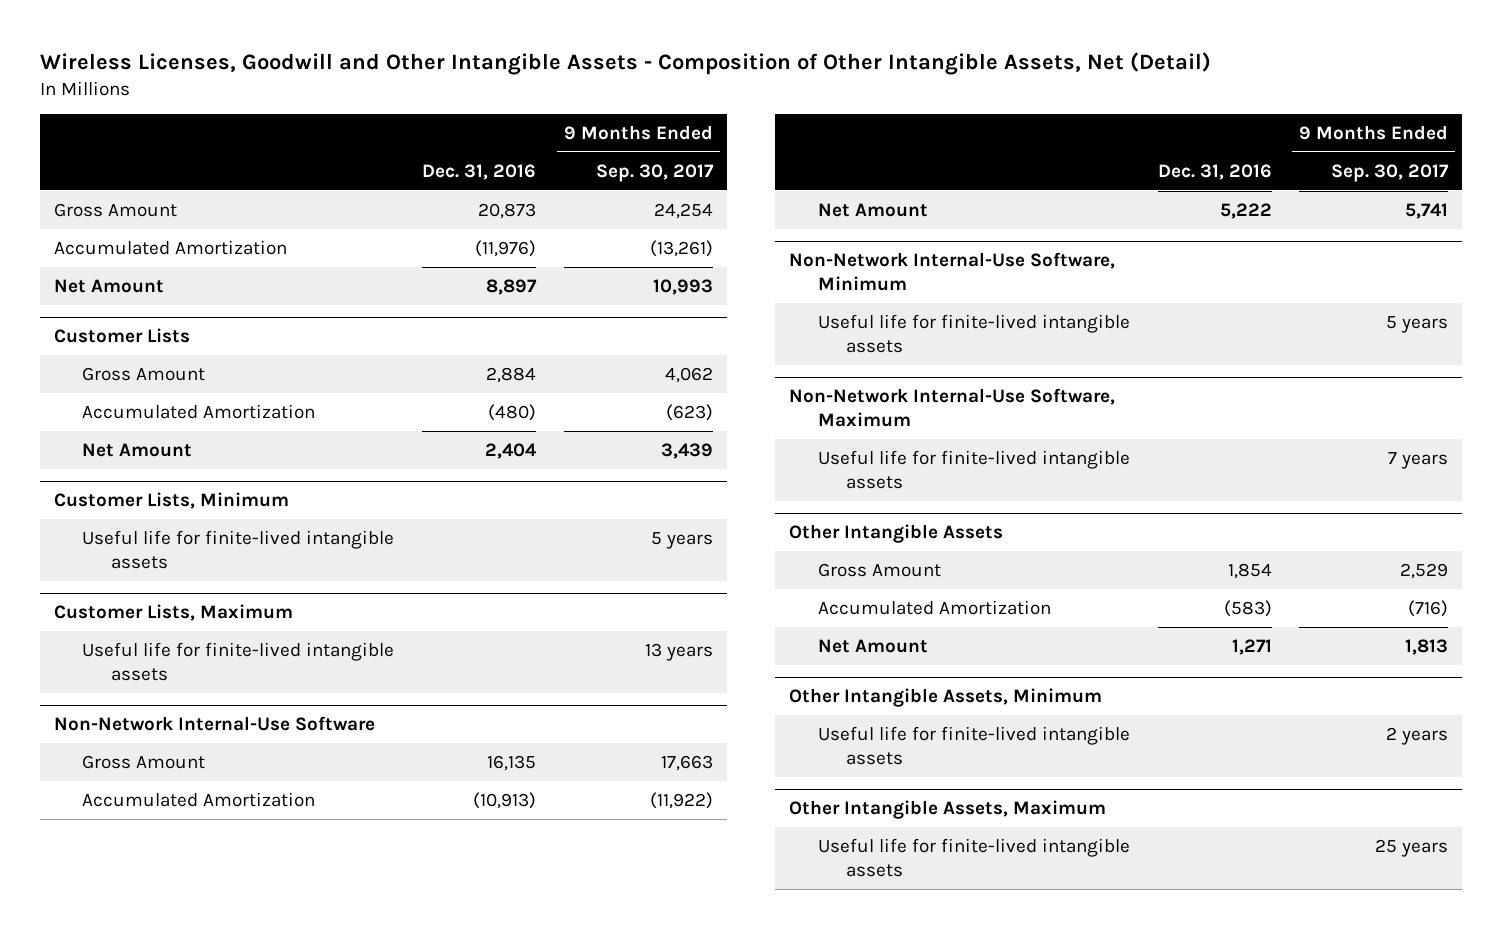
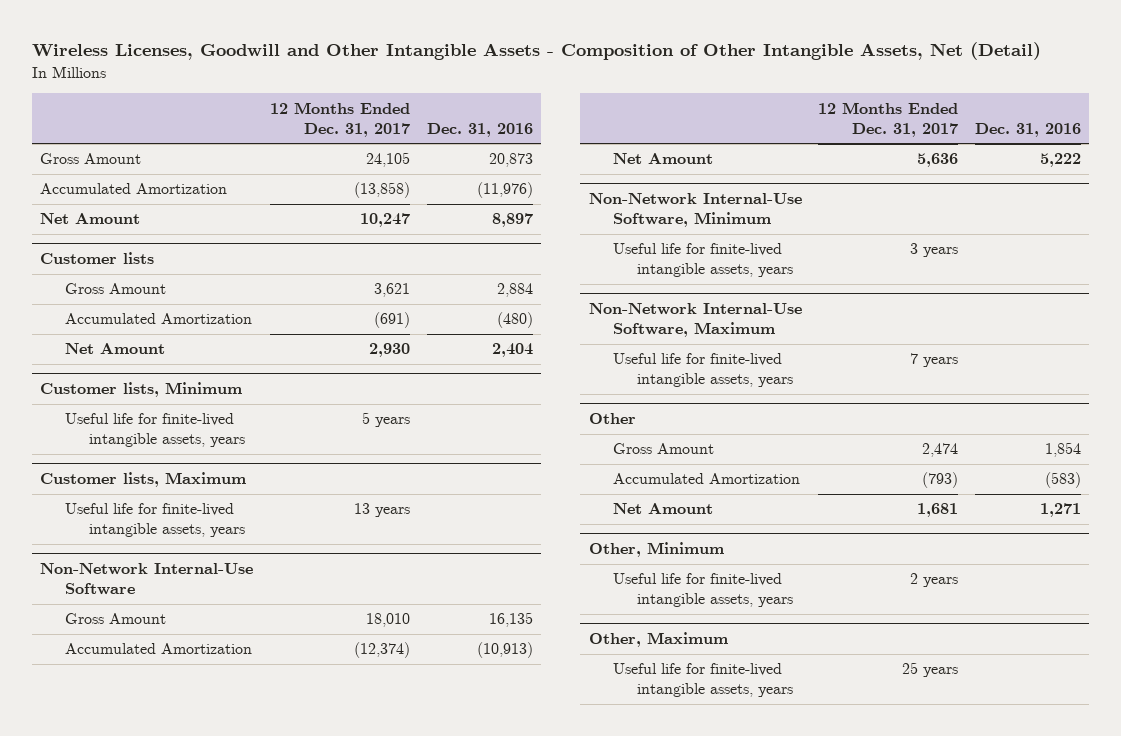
- | Dec. 31, 2016 | 9 Months Ended Sep. 30, 2017
+ | 12 Months Ended Dec. 31, 2017 | Dec. 31, 2016
- Customer Lists
+ Customer lists
- Customer Lists, Minimum
- Useful life for finite-lived intangible assets | | 5 years
- Customer Lists, Maximum
- Useful life for finite-lived intangible assets | | 13 years
+ Customer lists, Minimum
+ Useful life for finite-lived intangible assets, years | 5 years |
+ Customer lists, Maximum
+ Useful life for finite-lived intangible assets, years | 13 years |
@ Non-Network Internal-Use Software, Minimum
- Useful life for finite-lived intangible assets | | 5 years
+ Useful life for finite-lived intangible assets, years | 3 years |
@ Non-Network Internal-Use Software, Maximum
- Useful life for finite-lived intangible assets | | 7 years
- Other Intangible Assets
@ Non-Network Internal-Use Software, Maximum
+ Useful life for finite-lived intangible assets, years | 7 years |
+ Other
- Other Intangible Assets, Minimum
- Useful life for finite-lived intangible assets | | 2 years
- Other Intangible Assets, Maximum
- Useful life for finite-lived intangible assets | | 25 years
+ Other, Minimum
+ Useful life for finite-lived intangible assets, years | 2 years |
+ Other, Maximum
+ Useful life for finite-lived intangible assets, years | 25 years |

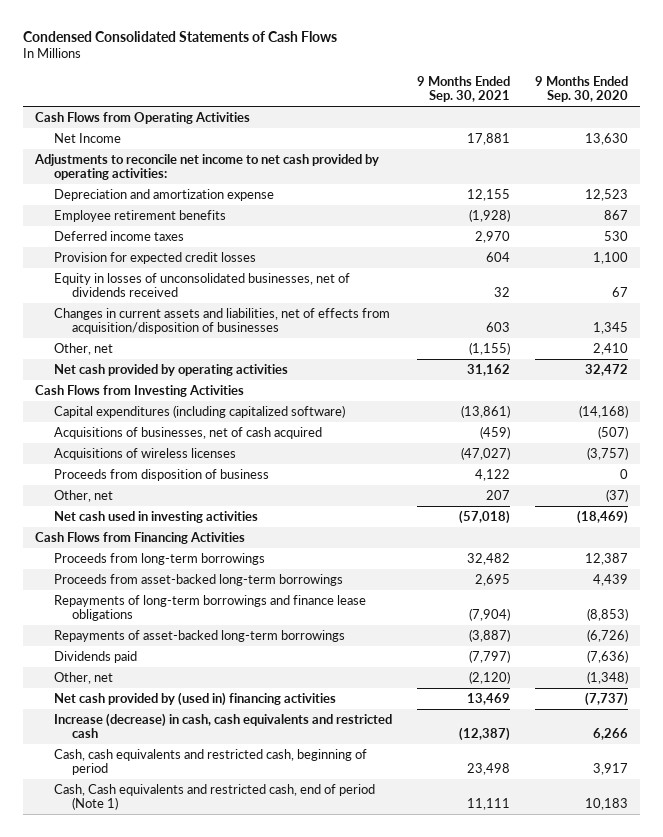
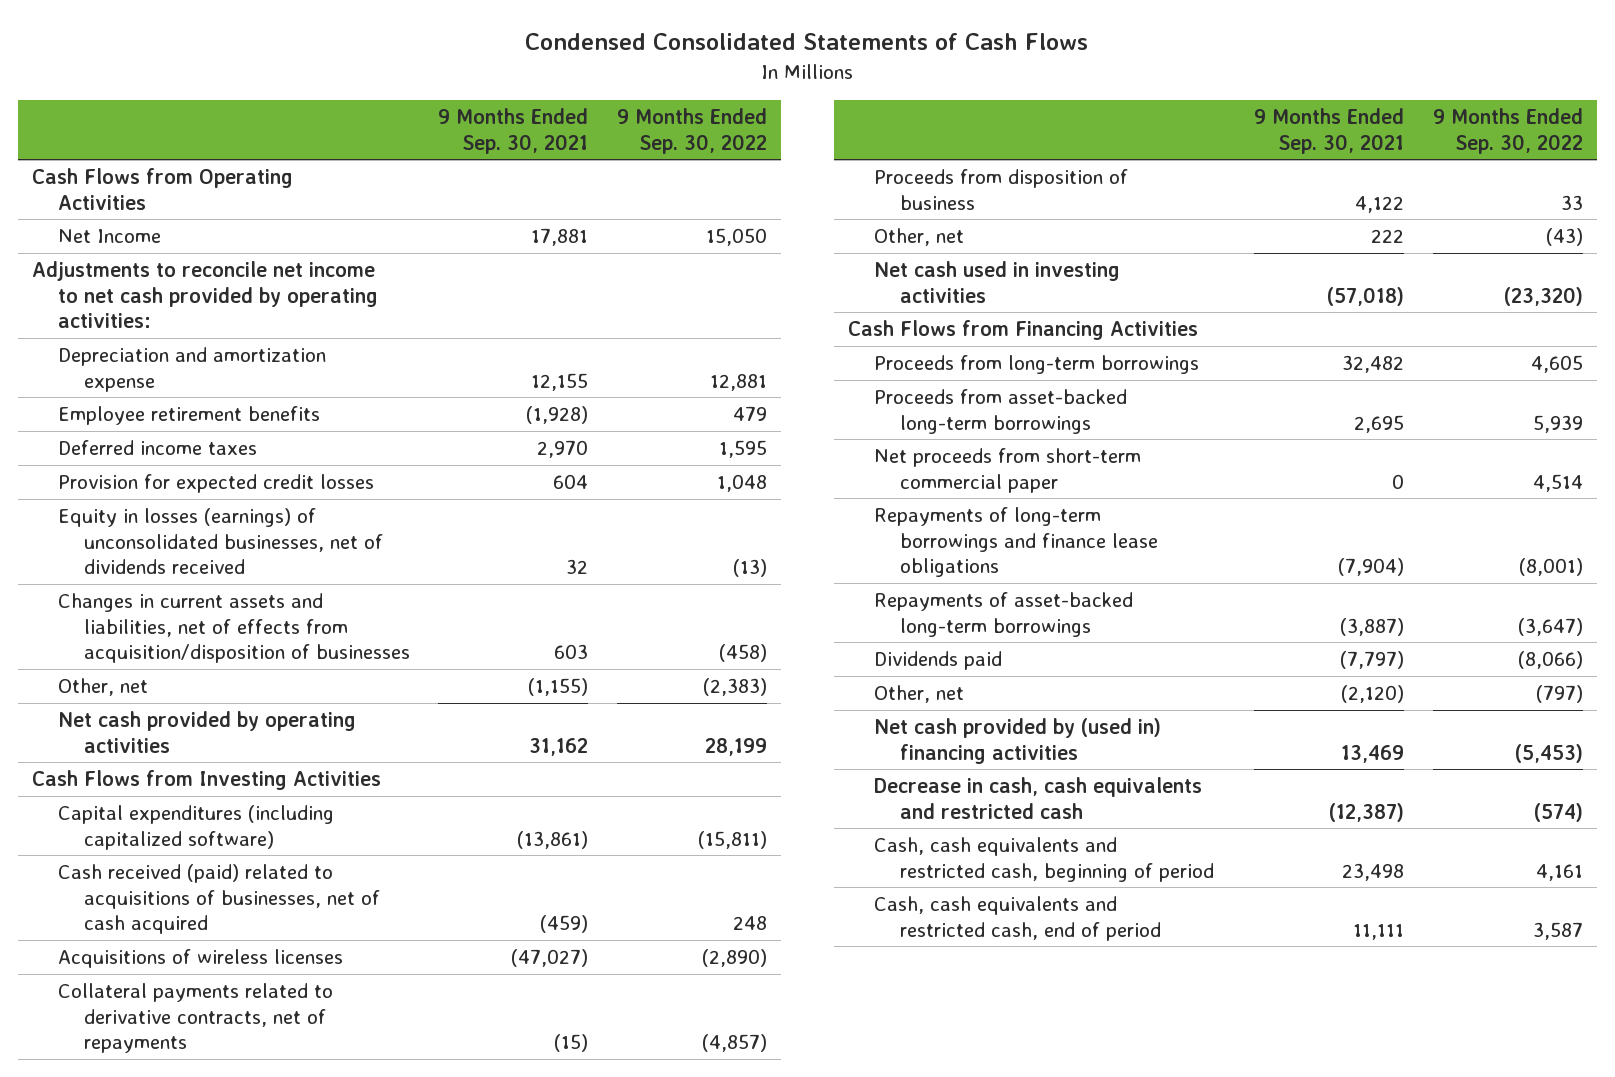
- | 9 Months Ended Sep. 30, 2021 | 9 Months Ended Sep. 30, 2020
+ | 9 Months Ended Sep. 30, 2021 | 9 Months Ended Sep. 30, 2022
- Equity in losses of unconsolidated businesses, net of dividends received | 32 | 67
+ Equity in losses (earnings) of unconsolidated businesses, net of dividends received | 32 | (13)
- Acquisitions of businesses, net of cash acquired | (459) | (507)
+ Cash received (paid) related to acquisitions of businesses, net of cash acquired | (459) | 248
+ Collateral payments related to derivative contracts, net of repayments | (15) | (4,857)
- Other, net | 207 | (37)
+ Other, net | 222 | (43)
+ Net proceeds from short-term commercial paper | 0 | 4,514
- Increase (decrease) in cash, cash equivalents and restricted cash | (12,387) | 6,266
+ Decrease in cash, cash equivalents and restricted cash | (12,387) | (574)
- Cash, Cash equivalents and restricted cash, end of period (Note 1) | 11,111 | 10,183
+ Cash, cash equivalents and restricted cash, end of period | 11,111 | 3,587

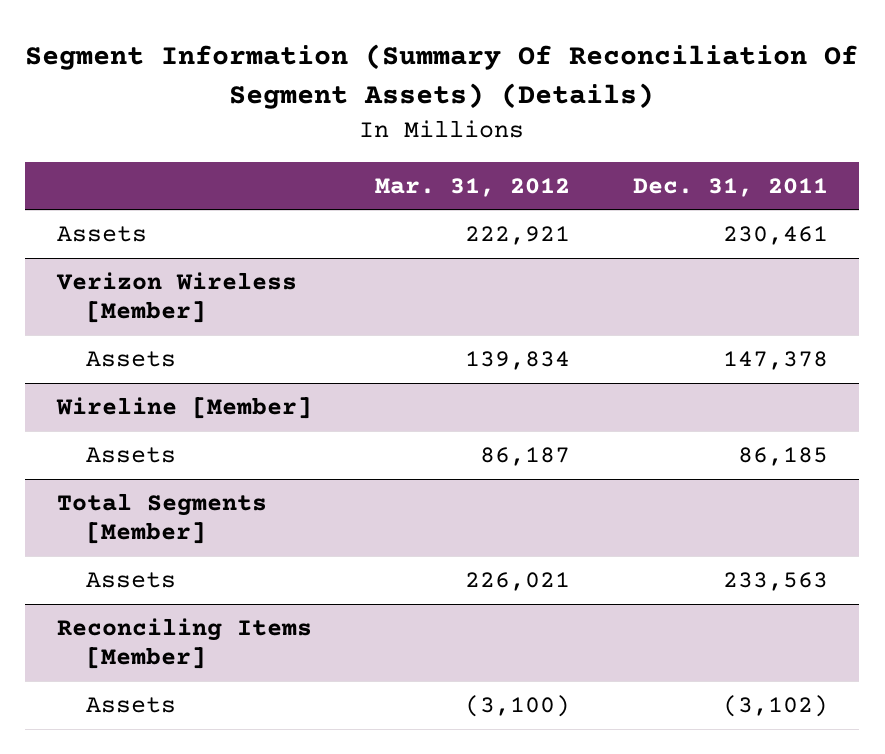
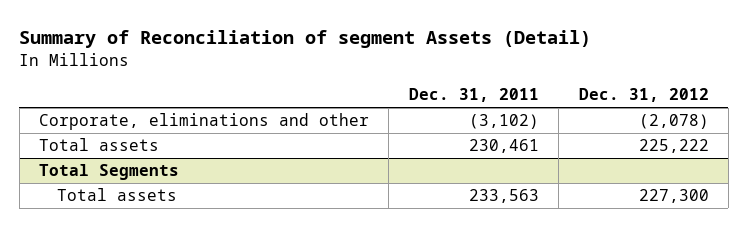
- Segment Information (Summary Of Reconciliation Of Segment Assets) (Details)
+ Summary of Reconciliation of segment Assets (Detail)
- | Mar. 31, 2012 | Dec. 31, 2011
+ | Dec. 31, 2011 | Dec. 31, 2012
- Assets | 222,921 | 230,461
- Verizon Wireless [Member]
- Assets | 139,834 | 147,378
- Wireline [Member]
- Assets | 86,187 | 86,185
- Total Segments [Member]
- Assets | 226,021 | 233,563
- Reconciling Items [Member]
- Assets | (3,100) | (3,102)
+ Corporate, eliminations and other | (3,102) | (2,078)
+ Total assets | 230,461 | 225,222
+ Total Segments
+ Total assets | 233,563 | 227,300

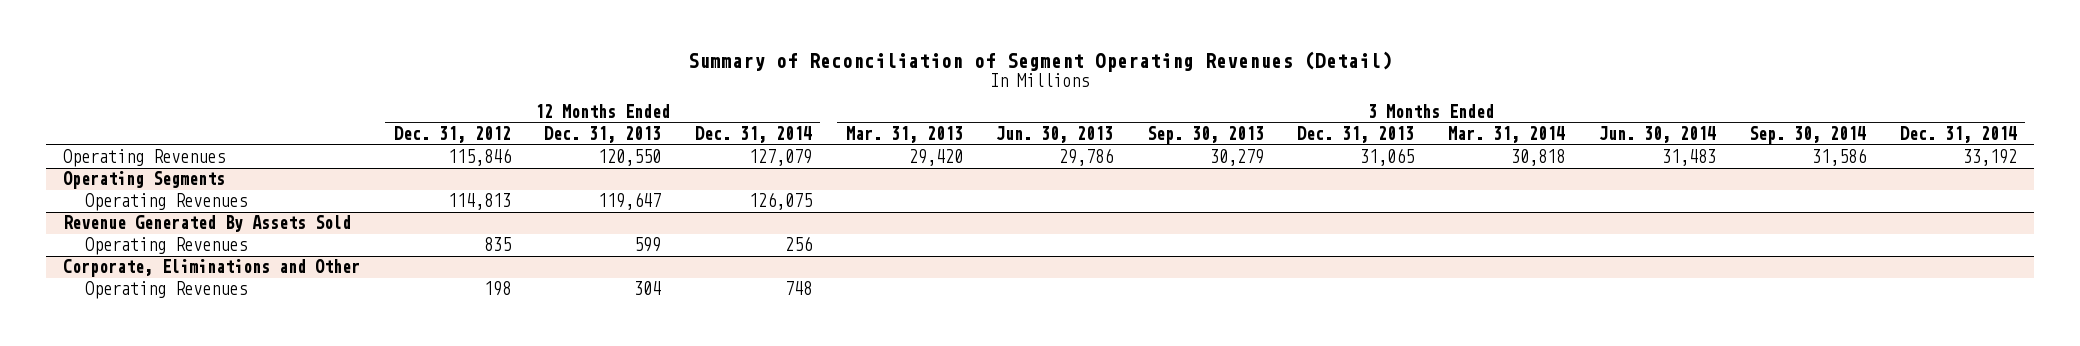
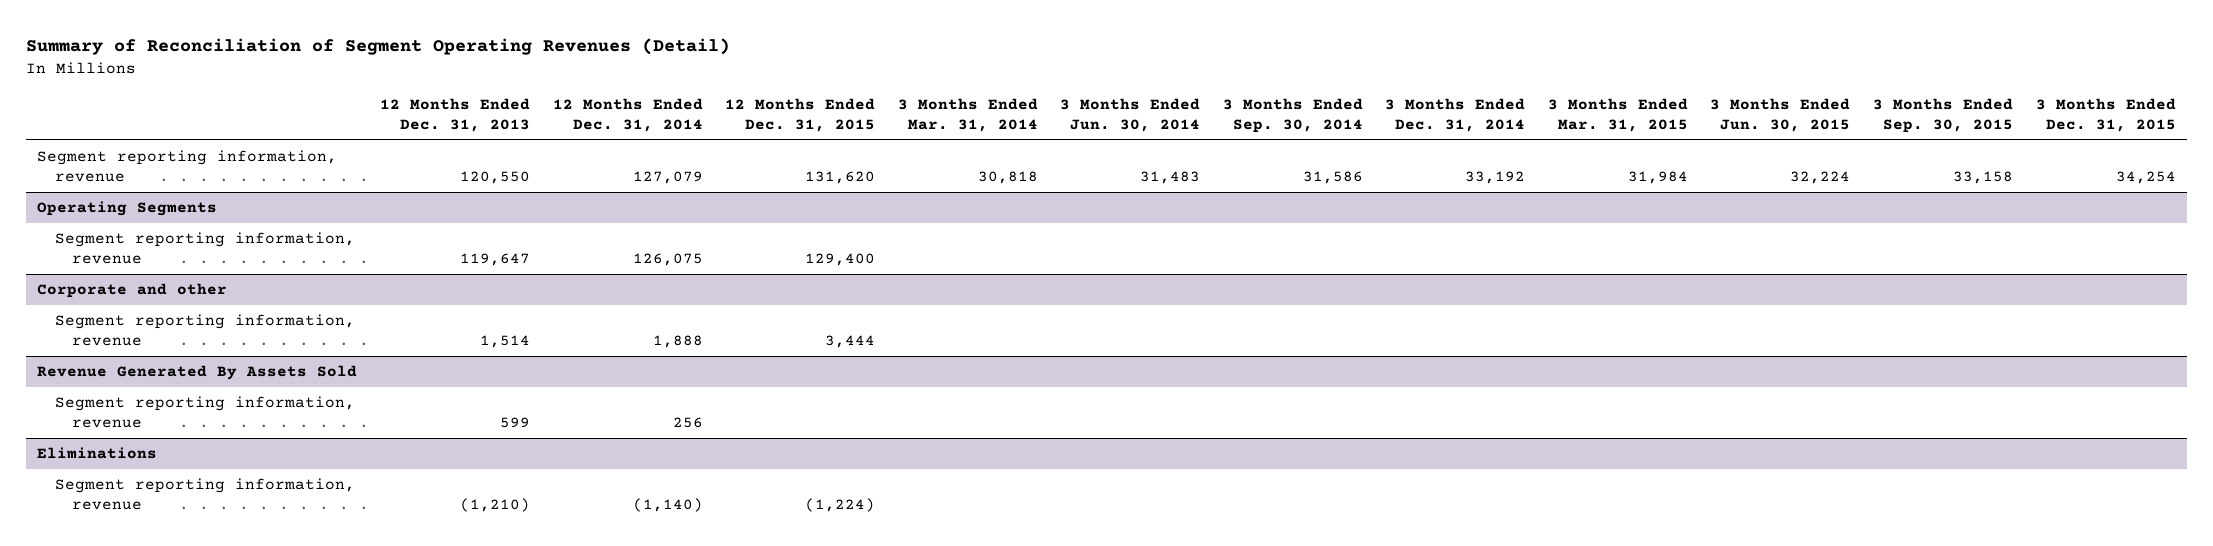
- | 12 Months Ended Dec. 31, 2012 | 12 Months Ended Dec. 31, 2013 | 12 Months Ended Dec. 31, 2014 | 3 Months Ended Mar. 31, 2013 | 3 Months Ended Jun. 30, 2013 | 3 Months Ended Sep. 30, 2013 | 3 Months Ended Dec. 31, 2013 | 3 Months Ended Mar. 31, 2014 | 3 Months Ended Jun. 30, 2014 | 3 Months Ended Sep. 30, 2014 | 3 Months Ended Dec. 31, 2014
+ | 12 Months Ended Dec. 31, 2013 | 12 Months Ended Dec. 31, 2014 | 12 Months Ended Dec. 31, 2015 | 3 Months Ended Mar. 31, 2014 | 3 Months Ended Jun. 30, 2014 | 3 Months Ended Sep. 30, 2014 | 3 Months Ended Dec. 31, 2014 | 3 Months Ended Mar. 31, 2015 | 3 Months Ended Jun. 30, 2015 | 3 Months Ended Sep. 30, 2015 | 3 Months Ended Dec. 31, 2015
- Operating Revenues | 115,846 | 120,550 | 127,079 | 29,420 | 29,786 | 30,279 | 31,065 | 30,818 | 31,483 | 31,586 | 33,192
+ Segment reporting information, revenue | 120,550 | 127,079 | 131,620 | 30,818 | 31,483 | 31,586 | 33,192 | 31,984 | 32,224 | 33,158 | 34,254
@ Operating Segments
- Operating Revenues | 114,813 | 119,647 | 126,075 | | | | | | | |
+ Segment reporting information, revenue | 119,647 | 126,075 | 129,400 | | | | | | | |
+ Corporate and other
+ Segment reporting information, revenue | 1,514 | 1,888 | 3,444 | | | | | | | |
@ Revenue Generated By Assets Sold
- Operating Revenues | 835 | 599 | 256 | | | | | | | |
- Corporate, Eliminations and Other
- Operating Revenues | 198 | 304 | 748 | | | | | | | |
@ Revenue Generated By Assets Sold
+ Segment reporting information, revenue | 599 | 256 | | | | | | | | |
+ Eliminations
+ Segment reporting information, revenue | (1,210) | (1,140) | (1,224) | | | | | | | |

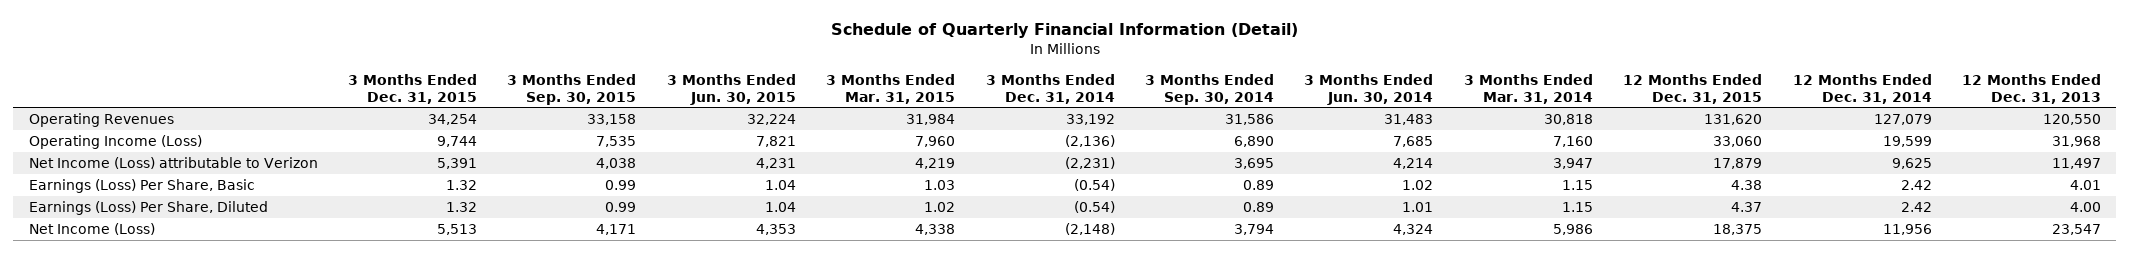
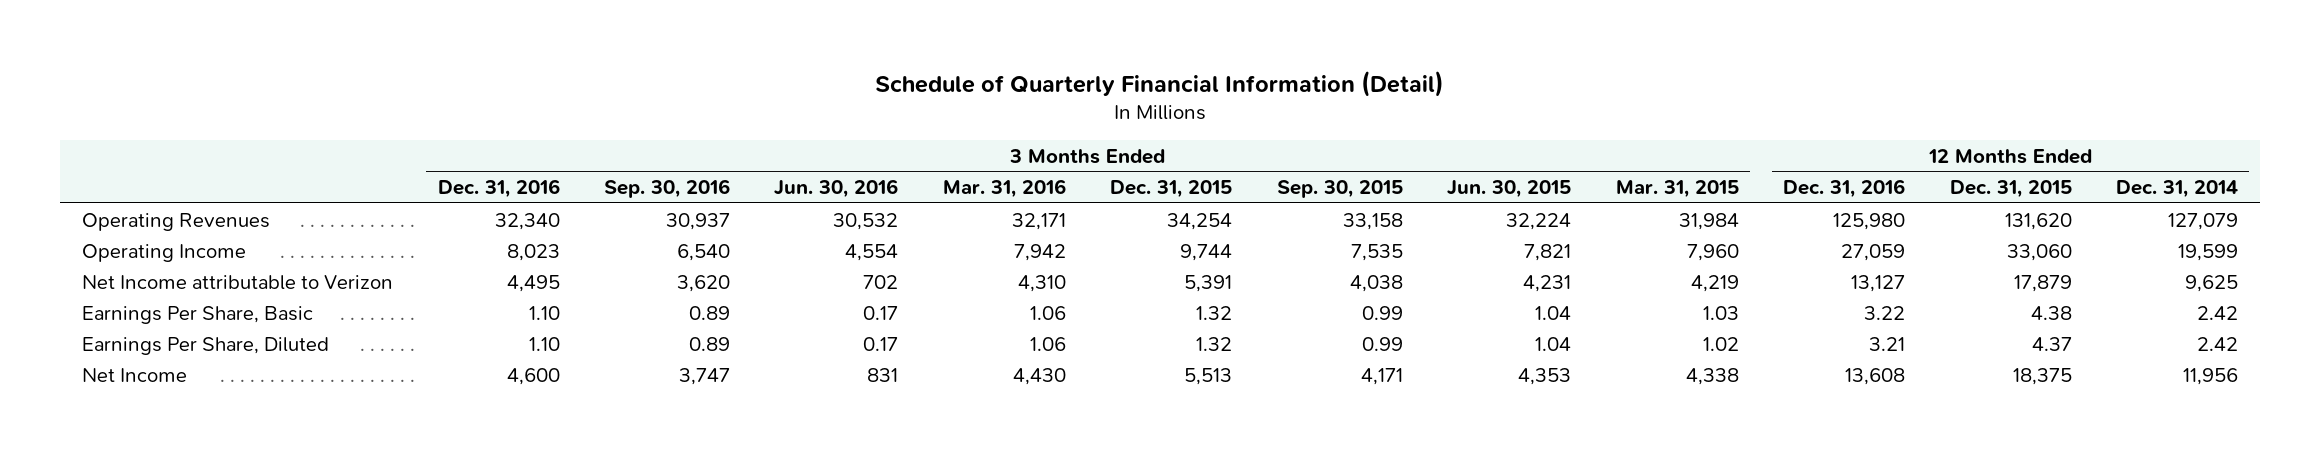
- | 3 Months Ended Dec. 31, 2015 | 3 Months Ended Sep. 30, 2015 | 3 Months Ended Jun. 30, 2015 | 3 Months Ended Mar. 31, 2015 | 3 Months Ended Dec. 31, 2014 | 3 Months Ended Sep. 30, 2014 | 3 Months Ended Jun. 30, 2014 | 3 Months Ended Mar. 31, 2014 | 12 Months Ended Dec. 31, 2015 | 12 Months Ended Dec. 31, 2014 | 12 Months Ended Dec. 31, 2013
+ | 3 Months Ended Dec. 31, 2016 | 3 Months Ended Sep. 30, 2016 | 3 Months Ended Jun. 30, 2016 | 3 Months Ended Mar. 31, 2016 | 3 Months Ended Dec. 31, 2015 | 3 Months Ended Sep. 30, 2015 | 3 Months Ended Jun. 30, 2015 | 3 Months Ended Mar. 31, 2015 | 12 Months Ended Dec. 31, 2016 | 12 Months Ended Dec. 31, 2015 | 12 Months Ended Dec. 31, 2014
- Operating Income (Loss) | 9,744 | 7,535 | 7,821 | 7,960 | (2,136) | 6,890 | 7,685 | 7,160 | 33,060 | 19,599 | 31,968
- Net Income (Loss) attributable to Verizon | 5,391 | 4,038 | 4,231 | 4,219 | (2,231) | 3,695 | 4,214 | 3,947 | 17,879 | 9,625 | 11,497
- Earnings (Loss) Per Share, Basic | 1.32 | 0.99 | 1.04 | 1.03 | (0.54) | 0.89 | 1.02 | 1.15 | 4.38 | 2.42 | 4.01
- Earnings (Loss) Per Share, Diluted | 1.32 | 0.99 | 1.04 | 1.02 | (0.54) | 0.89 | 1.01 | 1.15 | 4.37 | 2.42 | 4.00
- Net Income (Loss) | 5,513 | 4,171 | 4,353 | 4,338 | (2,148) | 3,794 | 4,324 | 5,986 | 18,375 | 11,956 | 23,547
+ Operating Income | 8,023 | 6,540 | 4,554 | 7,942 | 9,744 | 7,535 | 7,821 | 7,960 | 27,059 | 33,060 | 19,599
+ Net Income attributable to Verizon | 4,495 | 3,620 | 702 | 4,310 | 5,391 | 4,038 | 4,231 | 4,219 | 13,127 | 17,879 | 9,625
+ Earnings Per Share, Basic | 1.10 | 0.89 | 0.17 | 1.06 | 1.32 | 0.99 | 1.04 | 1.03 | 3.22 | 4.38 | 2.42
+ Earnings Per Share, Diluted | 1.10 | 0.89 | 0.17 | 1.06 | 1.32 | 0.99 | 1.04 | 1.02 | 3.21 | 4.37 | 2.42
+ Net Income | 4,600 | 3,747 | 831 | 4,430 | 5,513 | 4,171 | 4,353 | 4,338 | 13,608 | 18,375 | 11,956

